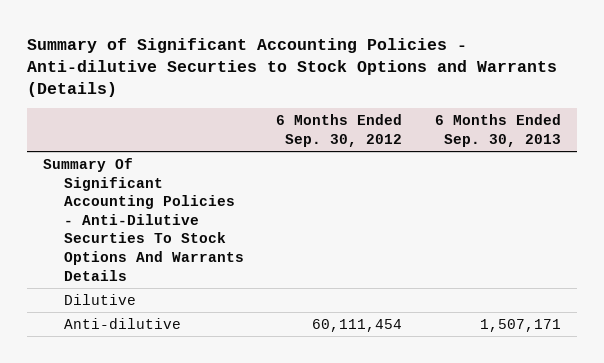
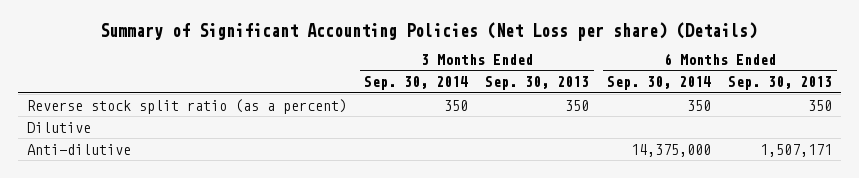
- Summary of Significant Accounting Policies - Anti-dilutive Securties to Stock Options and Warrants (Details)
+ Summary of Significant Accounting Policies (Net Loss per share) (Details)
- | 6 Months Ended Sep. 30, 2012 | 6 Months Ended Sep. 30, 2013
+ | 3 Months Ended Sep. 30, 2014 | 3 Months Ended Sep. 30, 2013 | 6 Months Ended Sep. 30, 2014 | 6 Months Ended Sep. 30, 2013
- Summary Of Significant Accounting Policies - Anti-Dilutive Securties To Stock Options And Warrants Details
+ Reverse stock split ratio (as a percent) | 350 | 350 | 350 | 350

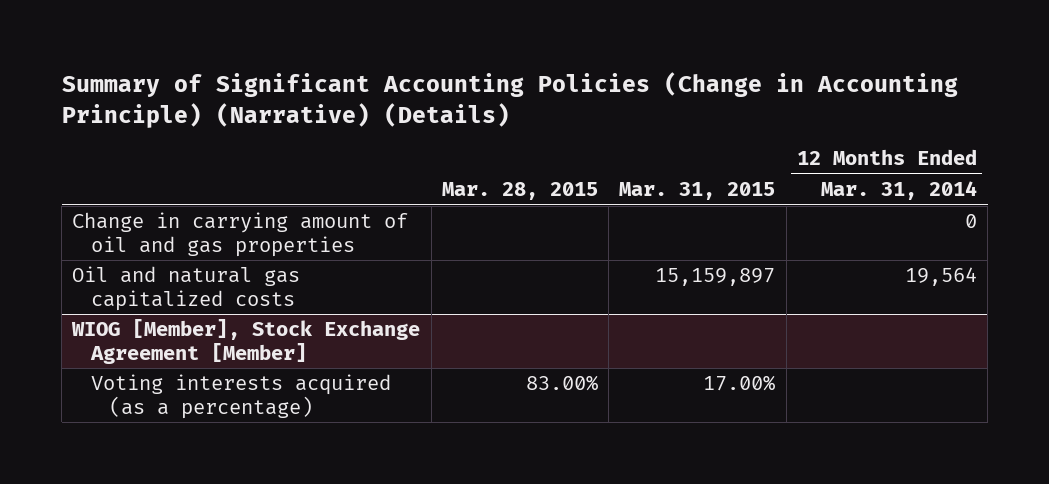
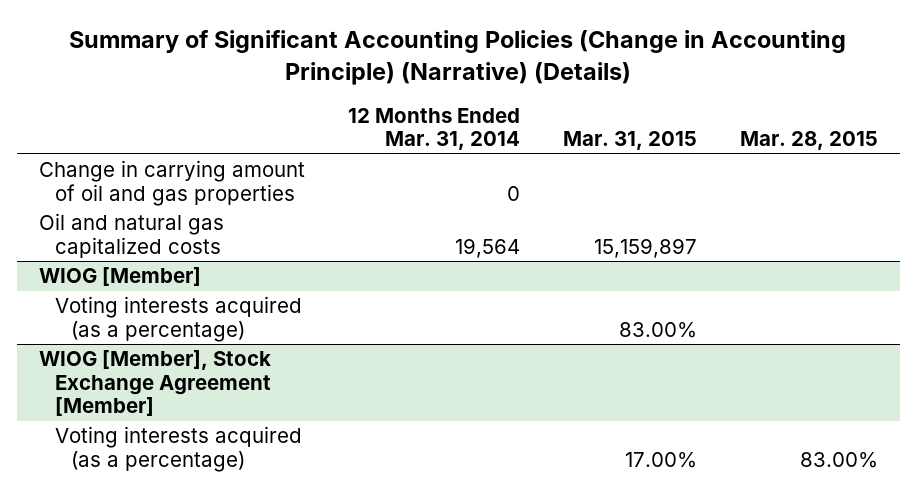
- | Mar. 28, 2015 | Mar. 31, 2015 | 12 Months Ended Mar. 31, 2014
+ | 12 Months Ended Mar. 31, 2014 | Mar. 31, 2015 | Mar. 28, 2015
+ WIOG [Member]
+ Voting interests acquired (as a percentage) | | 83.00% |

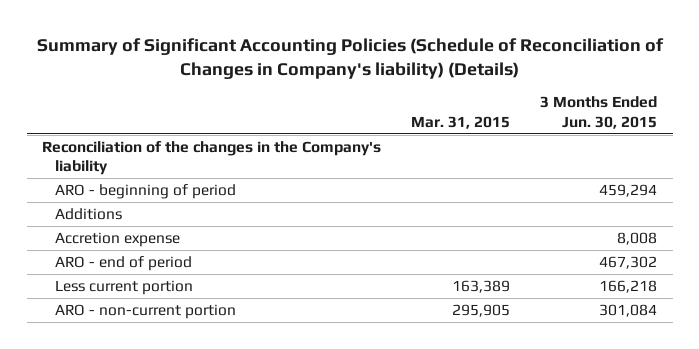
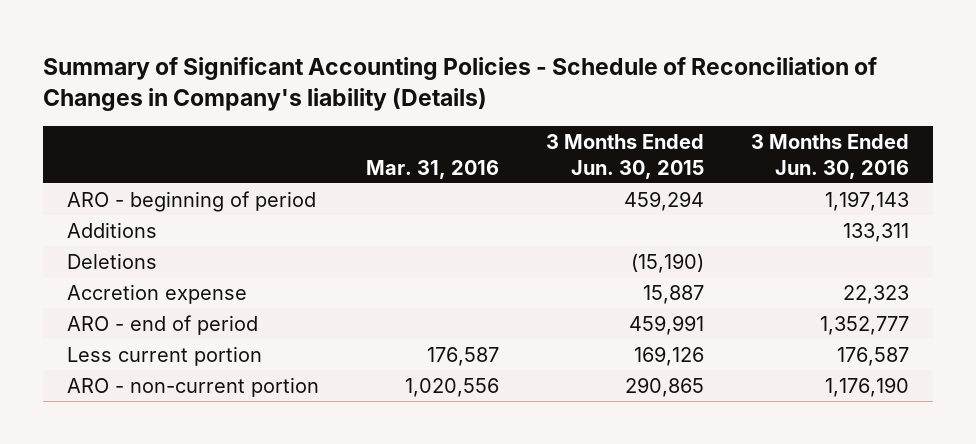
- Summary of Significant Accounting Policies (Schedule of Reconciliation of Changes in Company's liability) (Details)
+ Summary of Significant Accounting Policies - Schedule of Reconciliation of Changes in Company's liability (Details)
- | Mar. 31, 2015 | 3 Months Ended Jun. 30, 2015
+ | Mar. 31, 2016 | 3 Months Ended Jun. 30, 2015 | 3 Months Ended Jun. 30, 2016
- Reconciliation of the changes in the Company's liability
- Accretion expense | | 8,008
- ARO - end of period | | 467,302
- Less current portion | 163,389 | 166,218
- ARO - non-current portion | 295,905 | 301,084
+ Deletions | | (15,190) |
+ Accretion expense | | 15,887 | 22,323
+ ARO - end of period | | 459,991 | 1,352,777
+ Less current portion | 176,587 | 169,126 | 176,587
+ ARO - non-current portion | 1,020,556 | 290,865 | 1,176,190

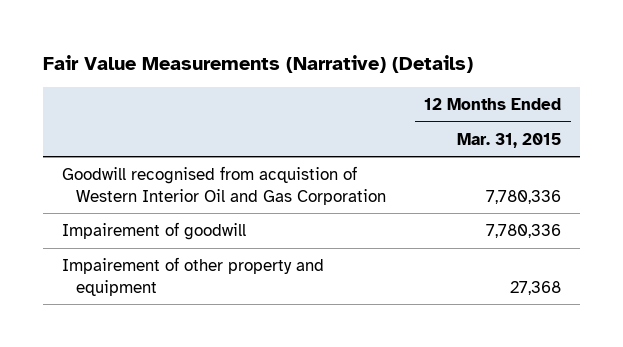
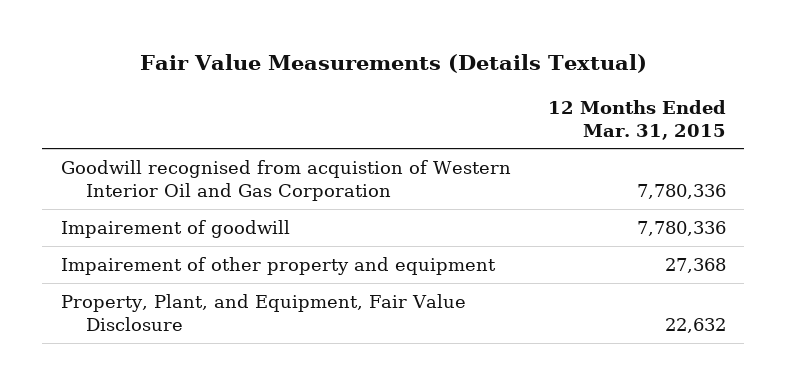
- Fair Value Measurements (Narrative) (Details)
+ Fair Value Measurements (Details Textual)
+ Property, Plant, and Equipment, Fair Value Disclosure | 22,632

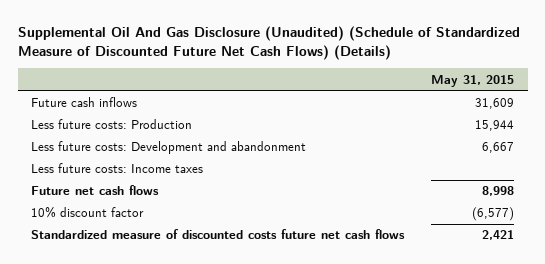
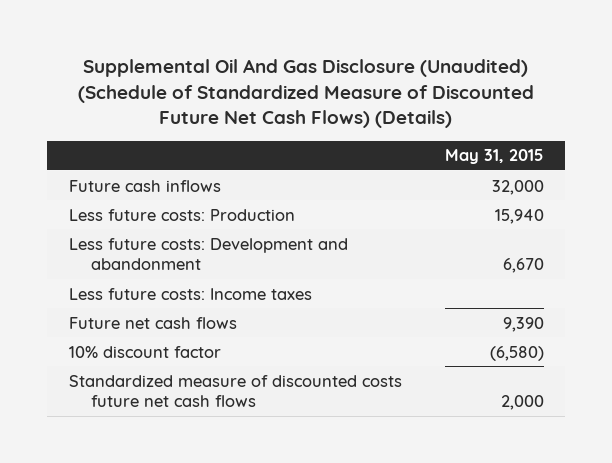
- Future cash inflows | 31,609
- Less future costs: Production | 15,944
- Less future costs: Development and abandonment | 6,667
+ Future cash inflows | 32,000
+ Less future costs: Production | 15,940
+ Less future costs: Development and abandonment | 6,670
- Future net cash flows | 8,998
- 10% discount factor | (6,577)
- Standardized measure of discounted costs future net cash flows | 2,421
+ Future net cash flows | 9,390
+ 10% discount factor | (6,580)
+ Standardized measure of discounted costs future net cash flows | 2,000

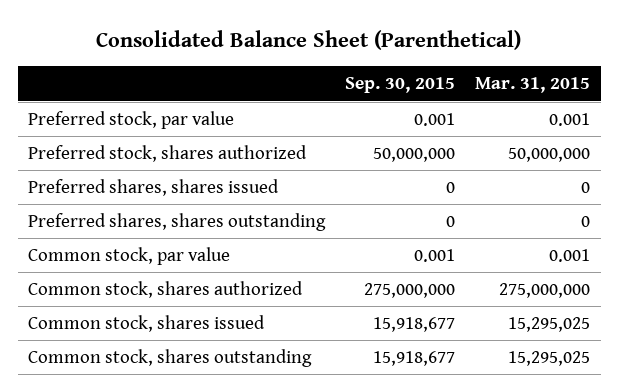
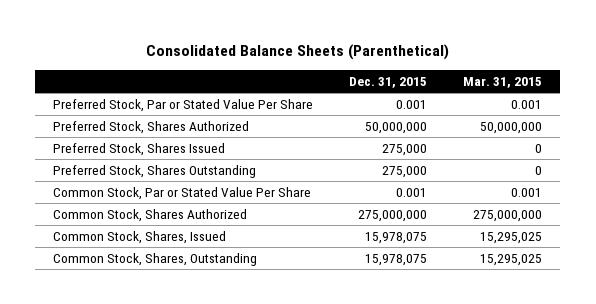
- Consolidated Balance Sheet (Parenthetical)
+ Consolidated Balance Sheets (Parenthetical)
- | Sep. 30, 2015 | Mar. 31, 2015
+ | Dec. 31, 2015 | Mar. 31, 2015
- Preferred stock, par value | 0.001 | 0.001
- Preferred stock, shares authorized | 50,000,000 | 50,000,000
- Preferred shares, shares issued | 0 | 0
- Preferred shares, shares outstanding | 0 | 0
- Common stock, par value | 0.001 | 0.001
- Common stock, shares authorized | 275,000,000 | 275,000,000
- Common stock, shares issued | 15,918,677 | 15,295,025
- Common stock, shares outstanding | 15,918,677 | 15,295,025
+ Preferred Stock, Par or Stated Value Per Share | 0.001 | 0.001
+ Preferred Stock, Shares Authorized | 50,000,000 | 50,000,000
+ Preferred Stock, Shares Issued | 275,000 | 0
+ Preferred Stock, Shares Outstanding | 275,000 | 0
+ Common Stock, Par or Stated Value Per Share | 0.001 | 0.001
+ Common Stock, Shares Authorized | 275,000,000 | 275,000,000
+ Common Stock, Shares, Issued | 15,978,075 | 15,295,025
+ Common Stock, Shares, Outstanding | 15,978,075 | 15,295,025

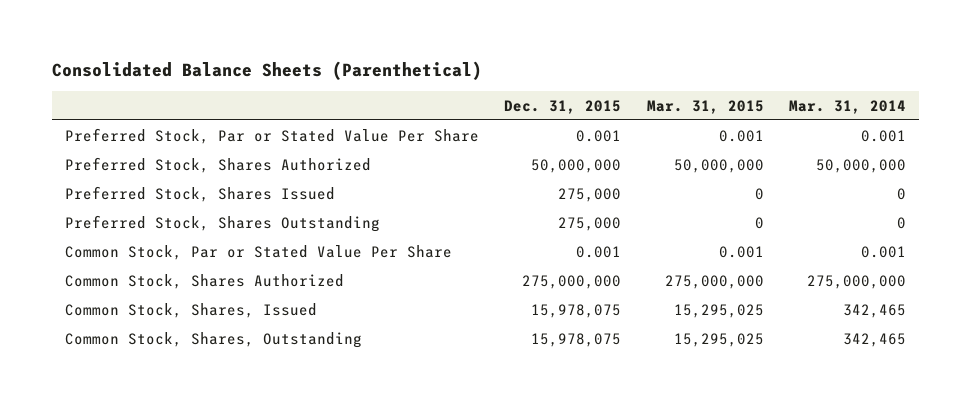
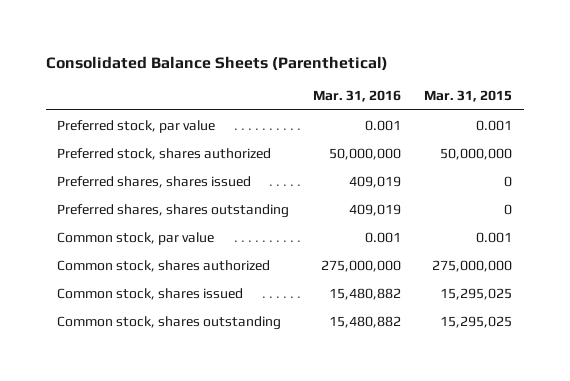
- | Dec. 31, 2015 | Mar. 31, 2015 | Mar. 31, 2014
+ | Mar. 31, 2016 | Mar. 31, 2015
- Preferred Stock, Par or Stated Value Per Share | 0.001 | 0.001 | 0.001
- Preferred Stock, Shares Authorized | 50,000,000 | 50,000,000 | 50,000,000
- Preferred Stock, Shares Issued | 275,000 | 0 | 0
- Preferred Stock, Shares Outstanding | 275,000 | 0 | 0
- Common Stock, Par or Stated Value Per Share | 0.001 | 0.001 | 0.001
- Common Stock, Shares Authorized | 275,000,000 | 275,000,000 | 275,000,000
- Common Stock, Shares, Issued | 15,978,075 | 15,295,025 | 342,465
- Common Stock, Shares, Outstanding | 15,978,075 | 15,295,025 | 342,465
+ Preferred stock, par value | 0.001 | 0.001
+ Preferred stock, shares authorized | 50,000,000 | 50,000,000
+ Preferred shares, shares issued | 409,019 | 0
+ Preferred shares, shares outstanding | 409,019 | 0
+ Common stock, par value | 0.001 | 0.001
+ Common stock, shares authorized | 275,000,000 | 275,000,000
+ Common stock, shares issued | 15,480,882 | 15,295,025
+ Common stock, shares outstanding | 15,480,882 | 15,295,025

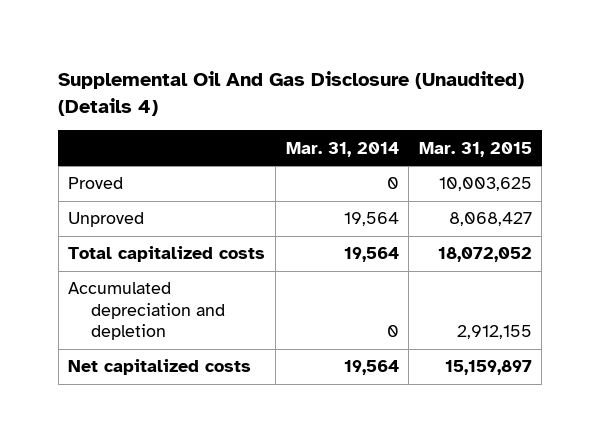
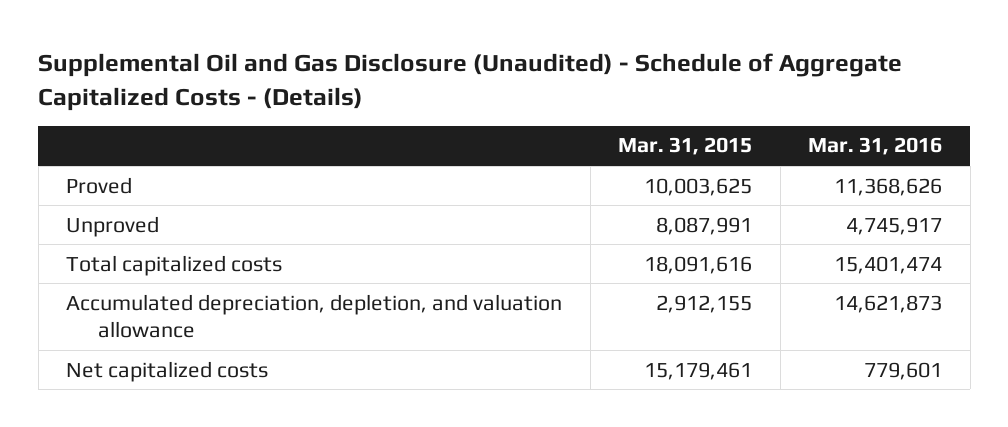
- Supplemental Oil And Gas Disclosure (Unaudited) (Details 4)
+ Supplemental Oil and Gas Disclosure (Unaudited) - Schedule of Aggregate Capitalized Costs - (Details)
- | Mar. 31, 2014 | Mar. 31, 2015
+ | Mar. 31, 2015 | Mar. 31, 2016
- Unproved | 19,564 | 8,068,427
- Total capitalized costs | 19,564 | 18,072,052
- Accumulated depreciation and depletion | 0 | 2,912,155
- Net capitalized costs | 19,564 | 15,159,897
+ Unproved | 8,087,991 | 4,745,917
+ Total capitalized costs | 18,091,616 | 15,401,474
+ Accumulated depreciation, depletion, and valuation allowance | 2,912,155 | 14,621,873
+ Net capitalized costs | 15,179,461 | 779,601

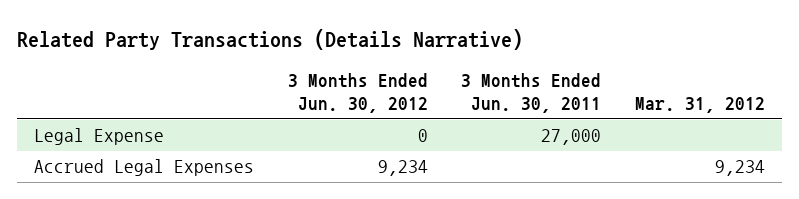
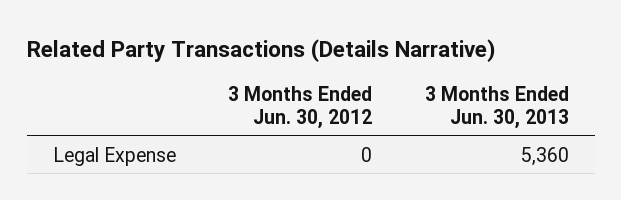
- | 3 Months Ended Jun. 30, 2012 | 3 Months Ended Jun. 30, 2011 | Mar. 31, 2012
+ | 3 Months Ended Jun. 30, 2012 | 3 Months Ended Jun. 30, 2013
- Accrued Legal Expenses | 9,234 | | 9,234

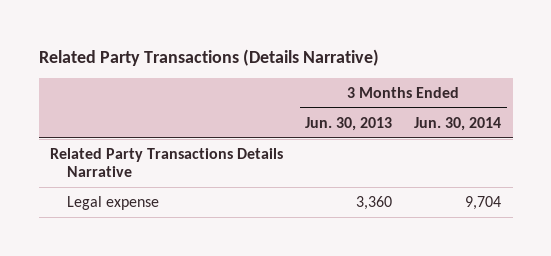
- | 3 Months Ended Jun. 30, 2012 | 3 Months Ended Jun. 30, 2013
+ | 3 Months Ended Jun. 30, 2013 | 3 Months Ended Jun. 30, 2014
- Legal Expense | 0 | 5,360
+ Related Party Transactions Details Narrative
+ Legal expense | 3,360 | 9,704

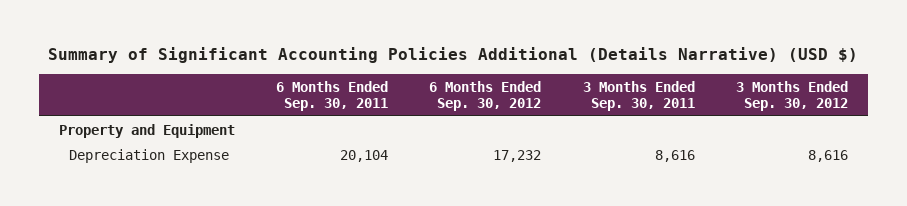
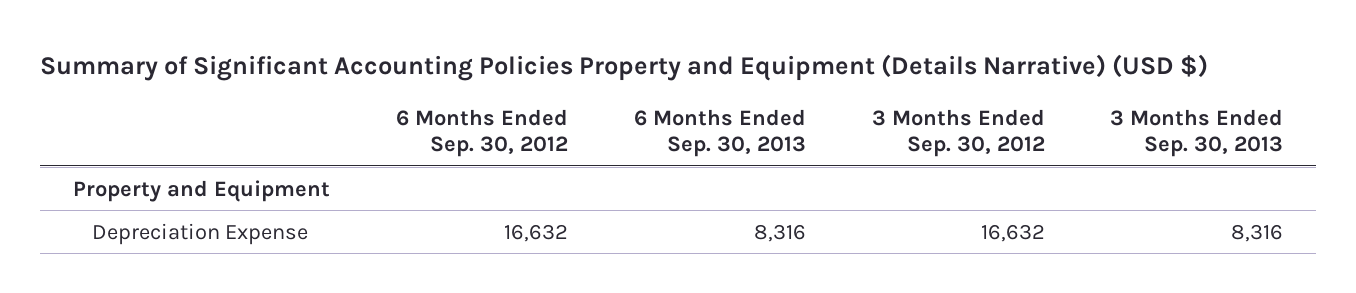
- Summary of Significant Accounting Policies Additional (Details Narrative) (USD $)
+ Summary of Significant Accounting Policies Property and Equipment (Details Narrative) (USD $)
- | 6 Months Ended Sep. 30, 2011 | 6 Months Ended Sep. 30, 2012 | 3 Months Ended Sep. 30, 2011 | 3 Months Ended Sep. 30, 2012
+ | 6 Months Ended Sep. 30, 2012 | 6 Months Ended Sep. 30, 2013 | 3 Months Ended Sep. 30, 2012 | 3 Months Ended Sep. 30, 2013
- Depreciation Expense | 20,104 | 17,232 | 8,616 | 8,616
+ Depreciation Expense | 16,632 | 8,316 | 16,632 | 8,316

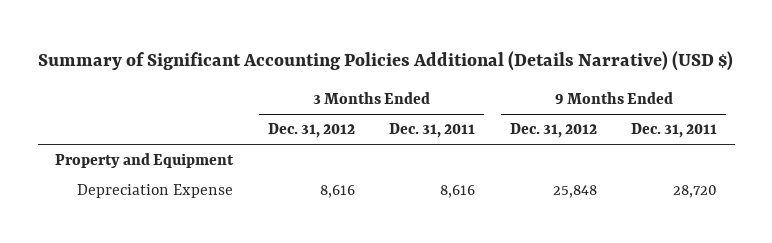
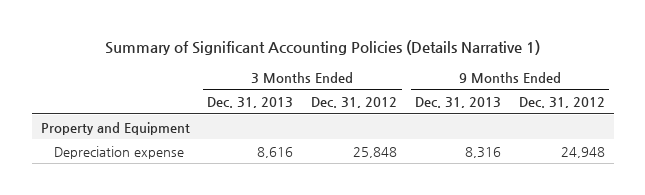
- Summary of Significant Accounting Policies Additional (Details Narrative) (USD $)
+ Summary of Significant Accounting Policies (Details Narrative 1)
- | 3 Months Ended Dec. 31, 2012 | 3 Months Ended Dec. 31, 2011 | 9 Months Ended Dec. 31, 2012 | 9 Months Ended Dec. 31, 2011
+ | 3 Months Ended Dec. 31, 2013 | 3 Months Ended Dec. 31, 2012 | 9 Months Ended Dec. 31, 2013 | 9 Months Ended Dec. 31, 2012
- Depreciation Expense | 8,616 | 8,616 | 25,848 | 28,720
+ Depreciation expense | 8,616 | 25,848 | 8,316 | 24,948

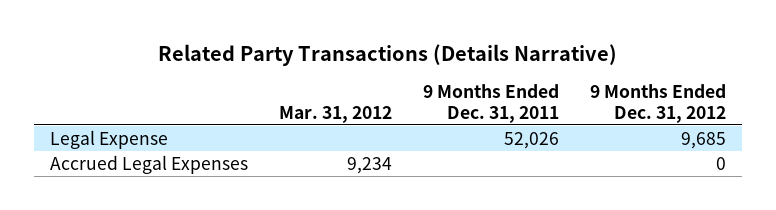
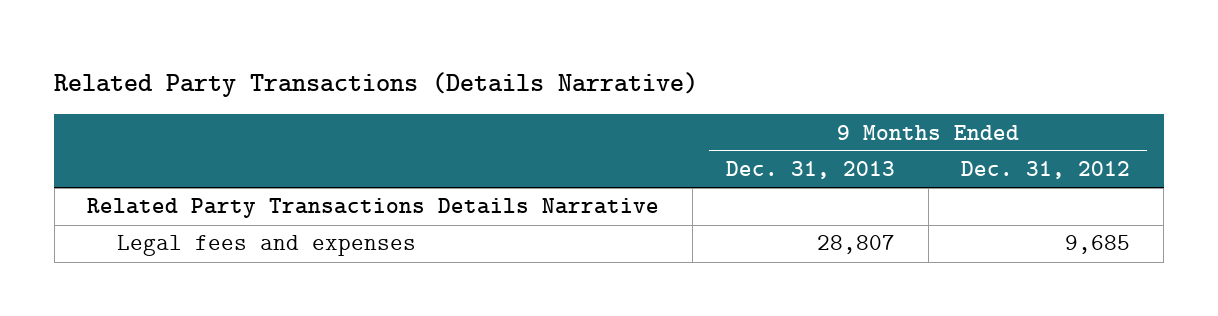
- | Mar. 31, 2012 | 9 Months Ended Dec. 31, 2011 | 9 Months Ended Dec. 31, 2012
+ | 9 Months Ended Dec. 31, 2013 | 9 Months Ended Dec. 31, 2012
- Legal Expense | | 52,026 | 9,685
- Accrued Legal Expenses | 9,234 | | 0
+ Related Party Transactions Details Narrative
+ Legal fees and expenses | 28,807 | 9,685

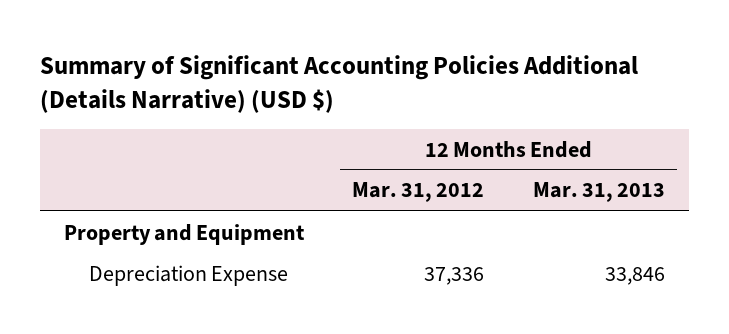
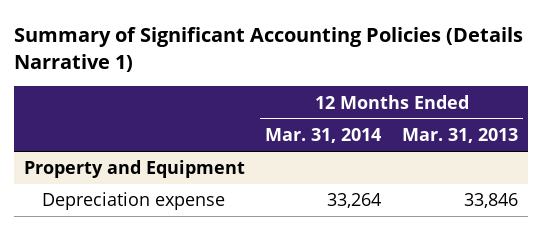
- Summary of Significant Accounting Policies Additional (Details Narrative) (USD $)
+ Summary of Significant Accounting Policies (Details Narrative 1)
- | 12 Months Ended Mar. 31, 2012 | 12 Months Ended Mar. 31, 2013
+ | 12 Months Ended Mar. 31, 2014 | 12 Months Ended Mar. 31, 2013
- Depreciation Expense | 37,336 | 33,846
+ Depreciation expense | 33,264 | 33,846

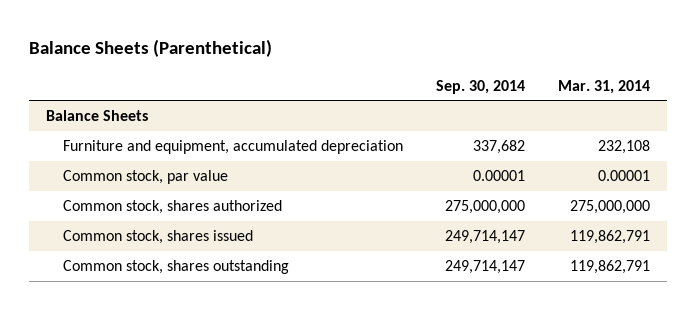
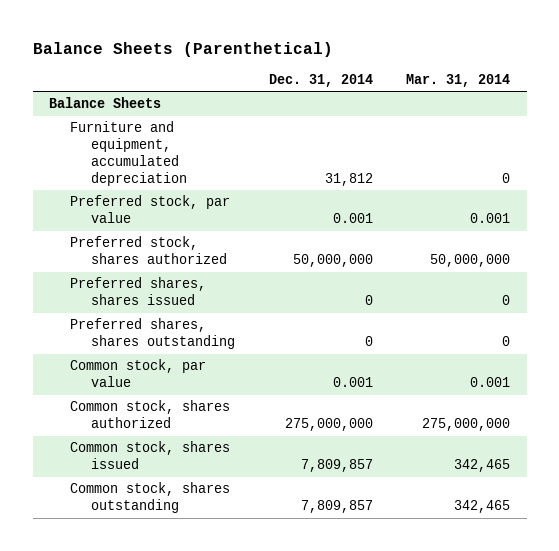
- | Sep. 30, 2014 | Mar. 31, 2014
+ | Dec. 31, 2014 | Mar. 31, 2014
- Furniture and equipment, accumulated depreciation | 337,682 | 232,108
- Common stock, par value | 0.00001 | 0.00001
+ Furniture and equipment, accumulated depreciation | 31,812 | 0
+ Preferred stock, par value | 0.001 | 0.001
+ Preferred stock, shares authorized | 50,000,000 | 50,000,000
+ Preferred shares, shares issued | 0 | 0
+ Preferred shares, shares outstanding | 0 | 0
+ Common stock, par value | 0.001 | 0.001
- Common stock, shares issued | 249,714,147 | 119,862,791
- Common stock, shares outstanding | 249,714,147 | 119,862,791
+ Common stock, shares issued | 7,809,857 | 342,465
+ Common stock, shares outstanding | 7,809,857 | 342,465

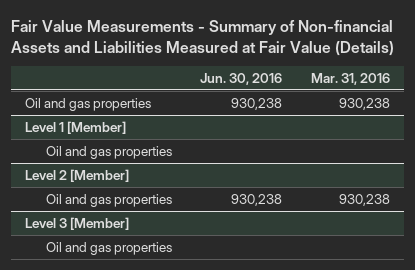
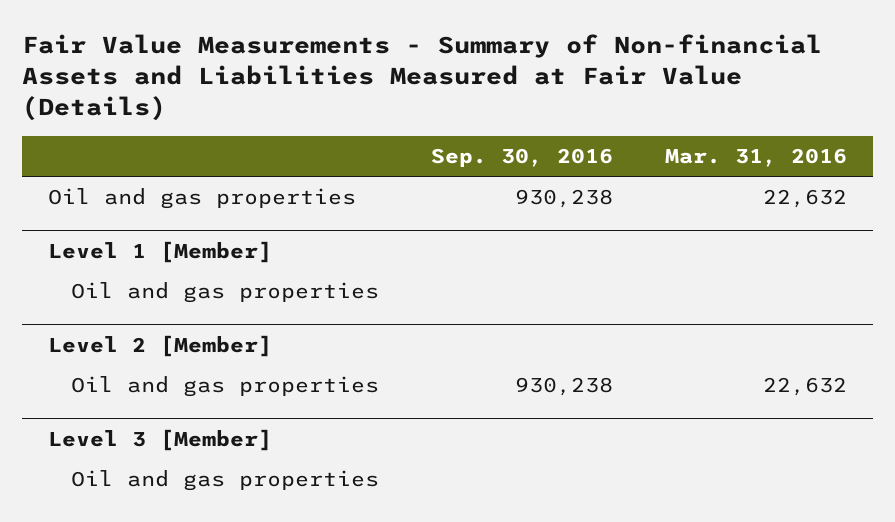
- | Jun. 30, 2016 | Mar. 31, 2016
+ | Sep. 30, 2016 | Mar. 31, 2016
- Oil and gas properties | 930,238 | 930,238
+ Oil and gas properties | 930,238 | 22,632
@ Level 2 [Member]
- Oil and gas properties | 930,238 | 930,238
+ Oil and gas properties | 930,238 | 22,632

